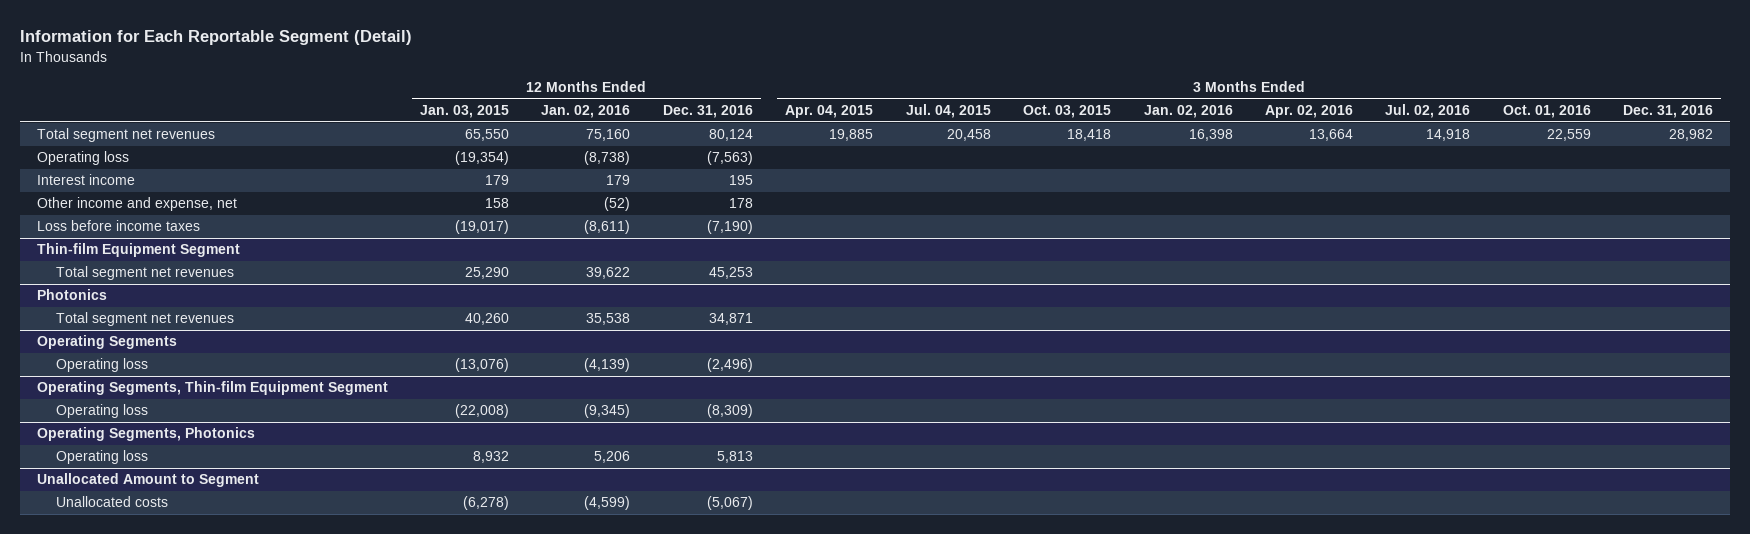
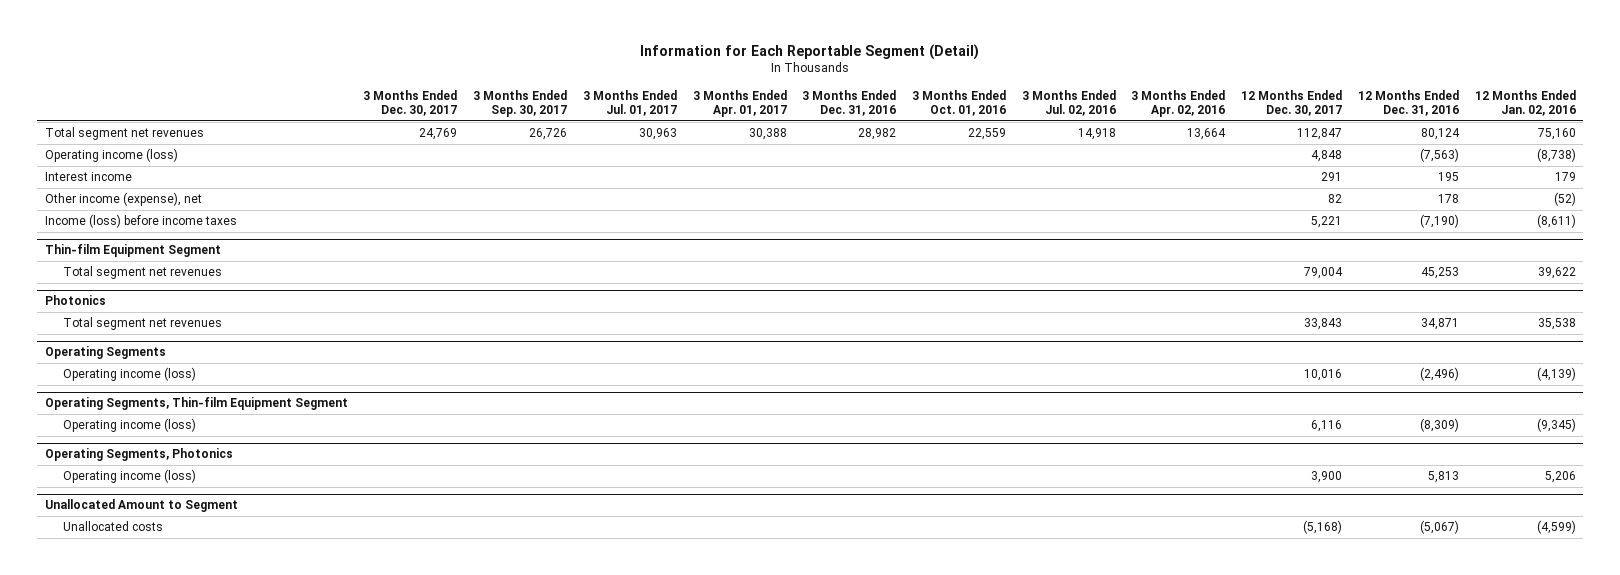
- | 12 Months Ended Jan. 03, 2015 | 12 Months Ended Jan. 02, 2016 | 12 Months Ended Dec. 31, 2016 | 3 Months Ended Apr. 04, 2015 | 3 Months Ended Jul. 04, 2015 | 3 Months Ended Oct. 03, 2015 | 3 Months Ended Jan. 02, 2016 | 3 Months Ended Apr. 02, 2016 | 3 Months Ended Jul. 02, 2016 | 3 Months Ended Oct. 01, 2016 | 3 Months Ended Dec. 31, 2016
+ | 3 Months Ended Dec. 30, 2017 | 3 Months Ended Sep. 30, 2017 | 3 Months Ended Jul. 01, 2017 | 3 Months Ended Apr. 01, 2017 | 3 Months Ended Dec. 31, 2016 | 3 Months Ended Oct. 01, 2016 | 3 Months Ended Jul. 02, 2016 | 3 Months Ended Apr. 02, 2016 | 12 Months Ended Dec. 30, 2017 | 12 Months Ended Dec. 31, 2016 | 12 Months Ended Jan. 02, 2016
- Operating loss | (19,354) | (8,738) | (7,563) | | | | | | | |
+ Operating income (loss) | | | | | | | | | 4,848 | (7,563) | (8,738)
- Other income and expense, net | 158 | (52) | 178 | | | | | | | |
- Loss before income taxes | (19,017) | (8,611) | (7,190) | | | | | | | |
+ Other income (expense), net | | | | | | | | | 82 | 178 | (52)
+ Income (loss) before income taxes | | | | | | | | | 5,221 | (7,190) | (8,611)
@ Operating Segments
- Operating loss | (13,076) | (4,139) | (2,496) | | | | | | | |
+ Operating income (loss) | | | | | | | | | 10,016 | (2,496) | (4,139)
@ Operating Segments, Thin-film Equipment Segment
- Operating loss | (22,008) | (9,345) | (8,309) | | | | | | | |
+ Operating income (loss) | | | | | | | | | 6,116 | (8,309) | (9,345)
@ Operating Segments, Photonics
- Operating loss | 8,932 | 5,206 | 5,813 | | | | | | | |
+ Operating income (loss) | | | | | | | | | 3,900 | 5,813 | 5,206

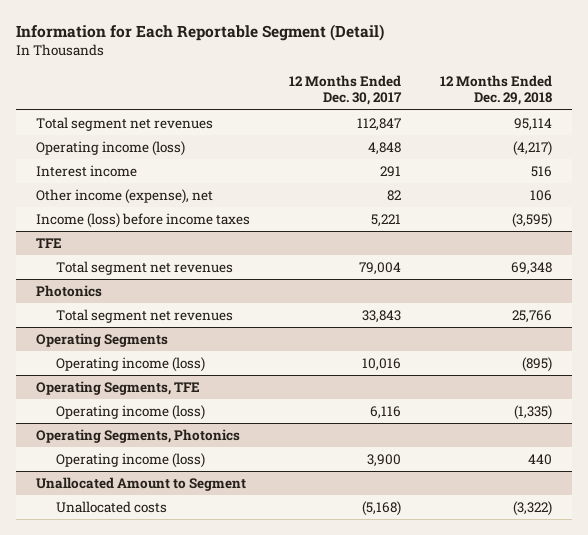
- | 3 Months Ended Dec. 30, 2017 | 3 Months Ended Sep. 30, 2017 | 3 Months Ended Jul. 01, 2017 | 3 Months Ended Apr. 01, 2017 | 3 Months Ended Dec. 31, 2016 | 3 Months Ended Oct. 01, 2016 | 3 Months Ended Jul. 02, 2016 | 3 Months Ended Apr. 02, 2016 | 12 Months Ended Dec. 30, 2017 | 12 Months Ended Dec. 31, 2016 | 12 Months Ended Jan. 02, 2016
+ | 12 Months Ended Dec. 30, 2017 | 12 Months Ended Dec. 29, 2018
- Thin-film Equipment Segment
+ TFE
- Operating Segments, Thin-film Equipment Segment
+ Operating Segments, TFE

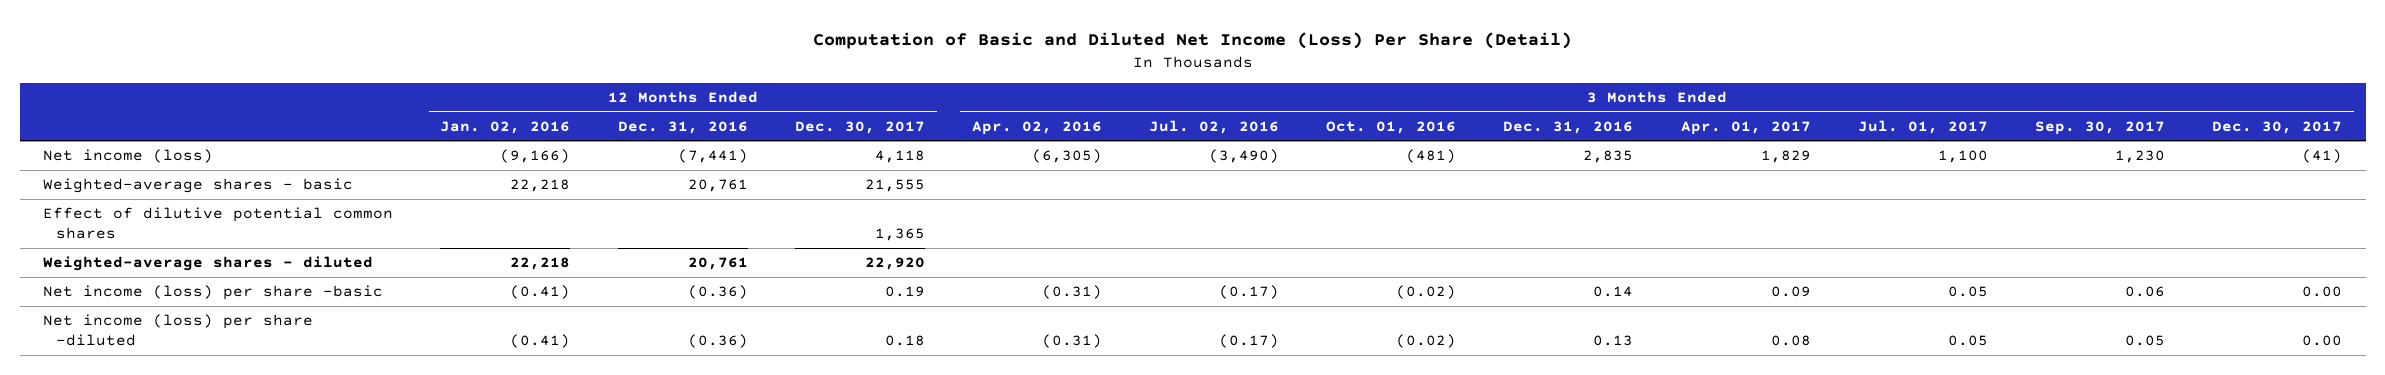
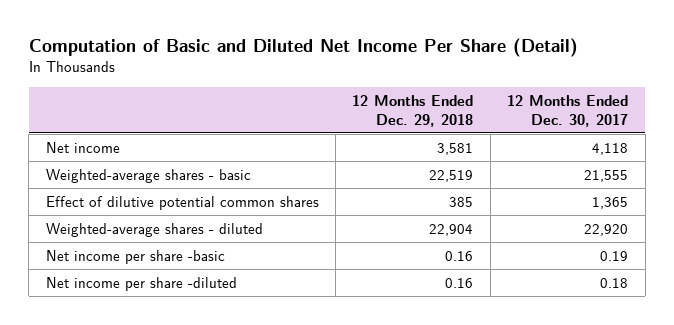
- Computation of Basic and Diluted Net Income (Loss) Per Share (Detail)
+ Computation of Basic and Diluted Net Income Per Share (Detail)
- | 12 Months Ended Jan. 02, 2016 | 12 Months Ended Dec. 31, 2016 | 12 Months Ended Dec. 30, 2017 | 3 Months Ended Apr. 02, 2016 | 3 Months Ended Jul. 02, 2016 | 3 Months Ended Oct. 01, 2016 | 3 Months Ended Dec. 31, 2016 | 3 Months Ended Apr. 01, 2017 | 3 Months Ended Jul. 01, 2017 | 3 Months Ended Sep. 30, 2017 | 3 Months Ended Dec. 30, 2017
+ | 12 Months Ended Dec. 29, 2018 | 12 Months Ended Dec. 30, 2017
- Net income (loss) | (9,166) | (7,441) | 4,118 | (6,305) | (3,490) | (481) | 2,835 | 1,829 | 1,100 | 1,230 | (41)
+ Net income | 3,581 | 4,118
- Net income (loss) per share -basic | (0.41) | (0.36) | 0.19 | (0.31) | (0.17) | (0.02) | 0.14 | 0.09 | 0.05 | 0.06 | 0.00
- Net income (loss) per share -diluted | (0.41) | (0.36) | 0.18 | (0.31) | (0.17) | (0.02) | 0.13 | 0.08 | 0.05 | 0.05 | 0.00
+ Net income per share -basic | 0.16 | 0.19
+ Net income per share -diluted | 0.16 | 0.18

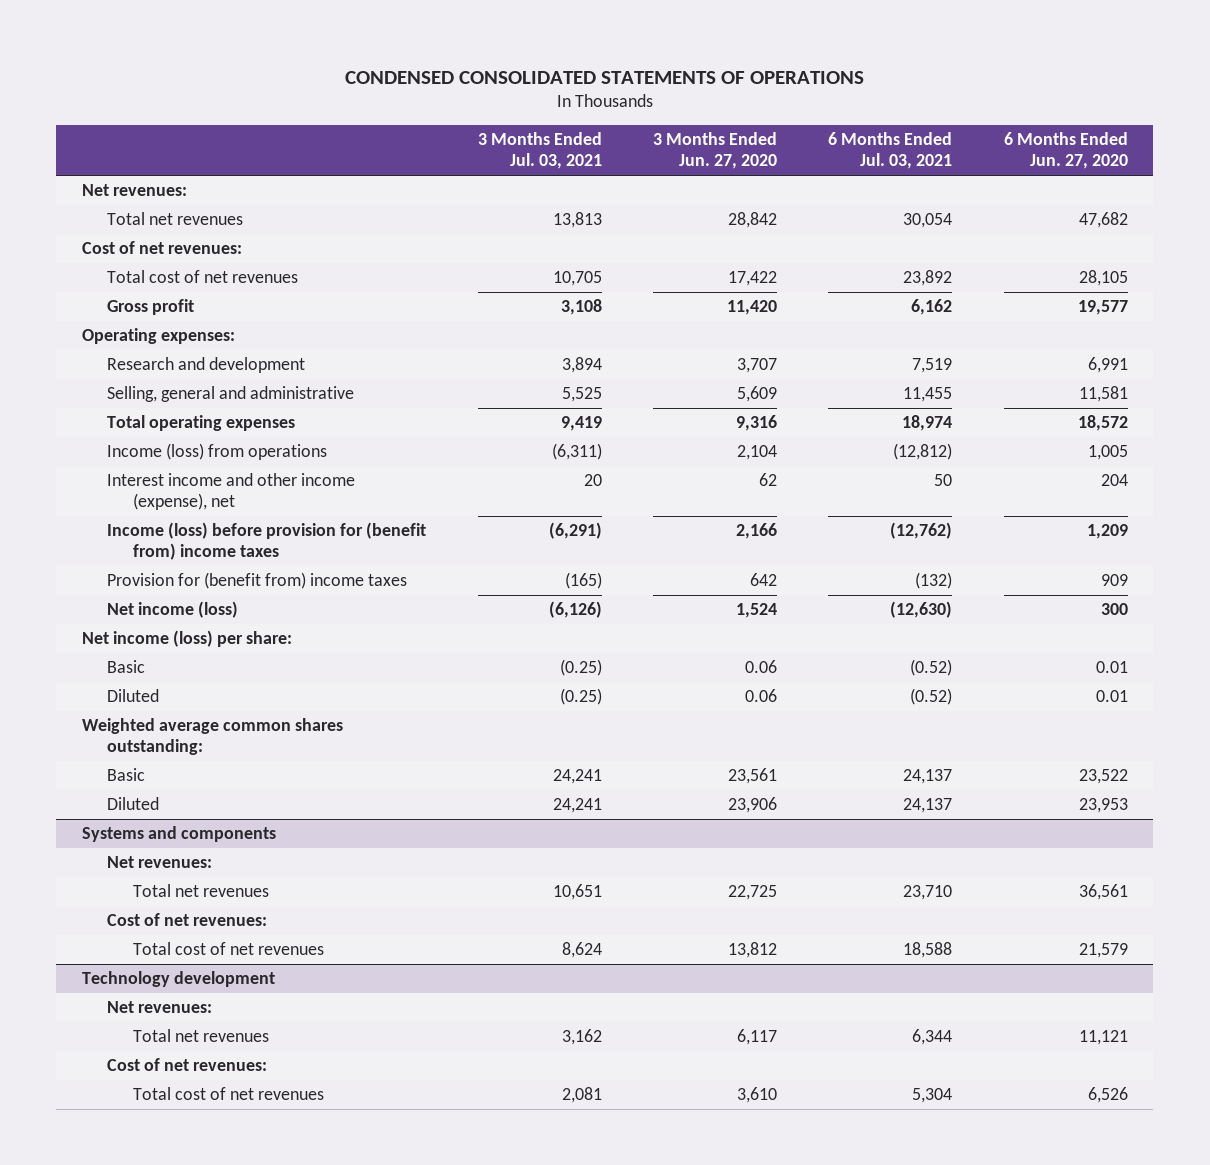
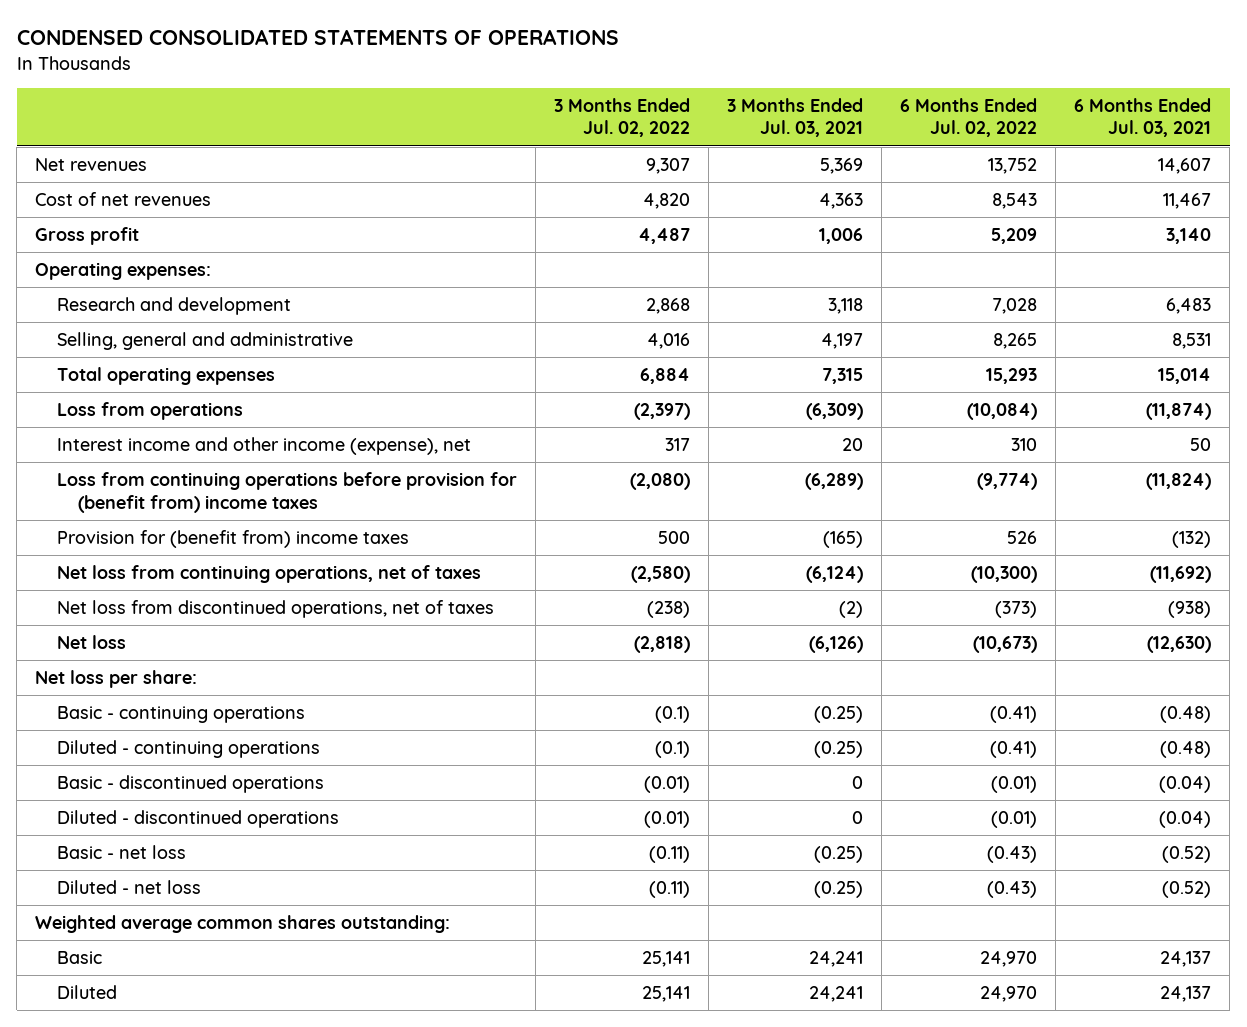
- | 3 Months Ended Jul. 03, 2021 | 3 Months Ended Jun. 27, 2020 | 6 Months Ended Jul. 03, 2021 | 6 Months Ended Jun. 27, 2020
+ | 3 Months Ended Jul. 02, 2022 | 3 Months Ended Jul. 03, 2021 | 6 Months Ended Jul. 02, 2022 | 6 Months Ended Jul. 03, 2021
- Net revenues:
- Total net revenues | 13,813 | 28,842 | 30,054 | 47,682
- Cost of net revenues:
- Total cost of net revenues | 10,705 | 17,422 | 23,892 | 28,105
- Gross profit | 3,108 | 11,420 | 6,162 | 19,577
+ Net revenues | 9,307 | 5,369 | 13,752 | 14,607
+ Cost of net revenues | 4,820 | 4,363 | 8,543 | 11,467
+ Gross profit | 4,487 | 1,006 | 5,209 | 3,140
- Research and development | 3,894 | 3,707 | 7,519 | 6,991
- Selling, general and administrative | 5,525 | 5,609 | 11,455 | 11,581
- Total operating expenses | 9,419 | 9,316 | 18,974 | 18,572
- Income (loss) from operations | (6,311) | 2,104 | (12,812) | 1,005
+ Research and development | 2,868 | 3,118 | 7,028 | 6,483
+ Selling, general and administrative | 4,016 | 4,197 | 8,265 | 8,531
+ Total operating expenses | 6,884 | 7,315 | 15,293 | 15,014
+ Loss from operations | (2,397) | (6,309) | (10,084) | (11,874)
- Income (loss) before provision for (benefit from) income taxes | (6,291) | 2,166 | (12,762) | 1,209
+ Loss from continuing operations before provision for (benefit from) income taxes | (2,080) | (6,289) | (9,774) | (11,824)
- Net income (loss) | (6,126) | 1,524 | (12,630) | 300
- Net income (loss) per share:
- Basic | (0.25) | 0.06 | (0.52) | 0.01
- Diluted | (0.25) | 0.06 | (0.52) | 0.01
+ Net loss from continuing operations, net of taxes | (2,580) | (6,124) | (10,300) | (11,692)
+ Net loss from discontinued operations, net of taxes | (238) | (2) | (373) | (938)
+ Net loss | (2,818) | (6,126) | (10,673) | (12,630)
+ Net loss per share:
+ Basic - continuing operations | (0.1) | (0.25) | (0.41) | (0.48)
+ Diluted - continuing operations | (0.1) | (0.25) | (0.41) | (0.48)
+ Basic - discontinued operations | (0.01) | 0 | (0.01) | (0.04)
+ Diluted - discontinued operations | (0.01) | 0 | (0.01) | (0.04)
+ Basic - net loss | (0.11) | (0.25) | (0.43) | (0.52)
+ Diluted - net loss | (0.11) | (0.25) | (0.43) | (0.52)
- Systems and components
- Net revenues:
- Total net revenues | 10,651 | 22,725 | 23,710 | 36,561
- Cost of net revenues:
- Total cost of net revenues | 8,624 | 13,812 | 18,588 | 21,579
- Technology development
- Net revenues:
- Total net revenues | 3,162 | 6,117 | 6,344 | 11,121
- Cost of net revenues:
- Total cost of net revenues | 2,081 | 3,610 | 5,304 | 6,526

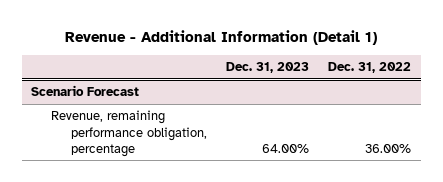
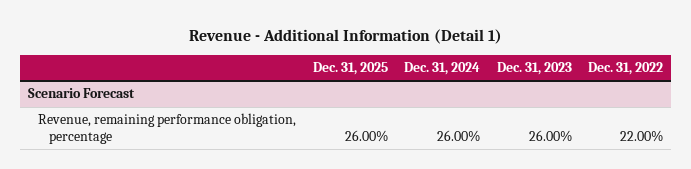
- | Dec. 31, 2023 | Dec. 31, 2022
+ | Dec. 31, 2025 | Dec. 31, 2024 | Dec. 31, 2023 | Dec. 31, 2022
@ Scenario Forecast
- Revenue, remaining performance obligation, percentage | 64.00% | 36.00%
+ Revenue, remaining performance obligation, percentage | 26.00% | 26.00% | 26.00% | 22.00%

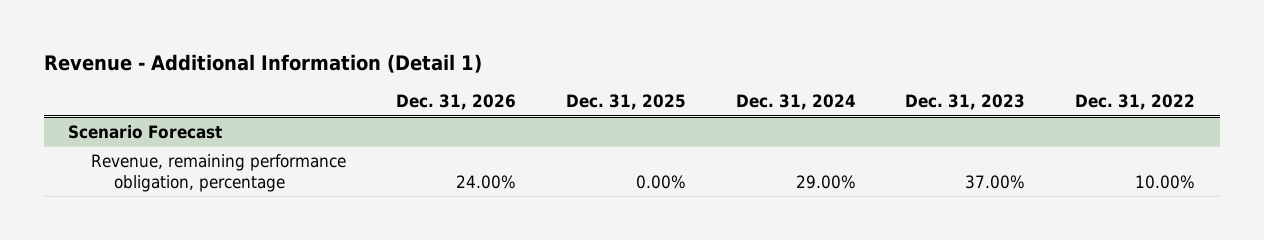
- | Dec. 31, 2025 | Dec. 31, 2024 | Dec. 31, 2023 | Dec. 31, 2022
+ | Dec. 31, 2026 | Dec. 31, 2025 | Dec. 31, 2024 | Dec. 31, 2023 | Dec. 31, 2022
@ Scenario Forecast
- Revenue, remaining performance obligation, percentage | 26.00% | 26.00% | 26.00% | 22.00%
+ Revenue, remaining performance obligation, percentage | 24.00% | 0.00% | 29.00% | 37.00% | 10.00%

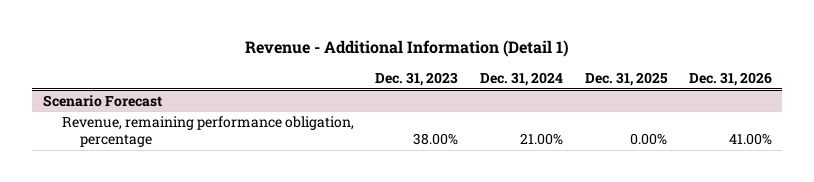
- | Dec. 31, 2026 | Dec. 31, 2025 | Dec. 31, 2024 | Dec. 31, 2023 | Dec. 31, 2022
+ | Dec. 31, 2023 | Dec. 31, 2024 | Dec. 31, 2025 | Dec. 31, 2026
@ Scenario Forecast
- Revenue, remaining performance obligation, percentage | 24.00% | 0.00% | 29.00% | 37.00% | 10.00%
+ Revenue, remaining performance obligation, percentage | 38.00% | 21.00% | 0.00% | 41.00%

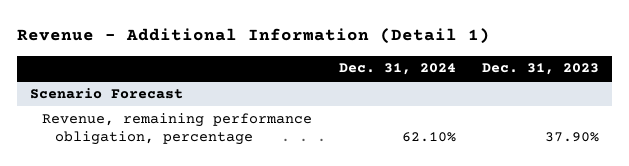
- | Dec. 31, 2023 | Dec. 31, 2024 | Dec. 31, 2025 | Dec. 31, 2026
+ | Dec. 31, 2024 | Dec. 31, 2023
@ Scenario Forecast
- Revenue, remaining performance obligation, percentage | 38.00% | 21.00% | 0.00% | 41.00%
+ Revenue, remaining performance obligation, percentage | 62.10% | 37.90%

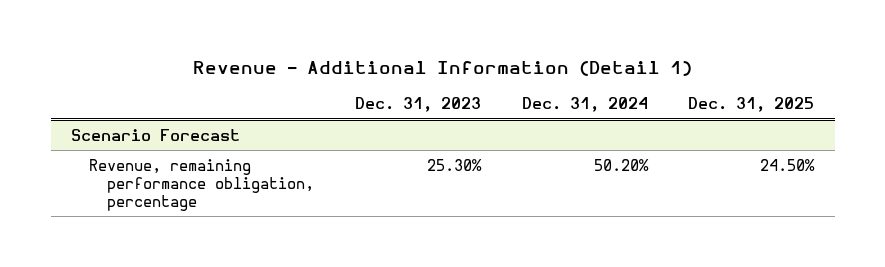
- | Dec. 31, 2024 | Dec. 31, 2023
+ | Dec. 31, 2023 | Dec. 31, 2024 | Dec. 31, 2025
@ Scenario Forecast
- Revenue, remaining performance obligation, percentage | 62.10% | 37.90%
+ Revenue, remaining performance obligation, percentage | 25.30% | 50.20% | 24.50%

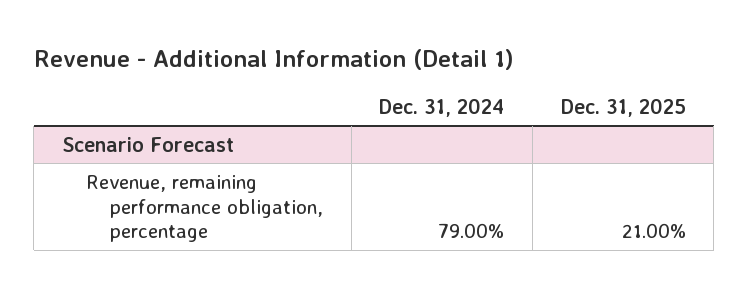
- | Dec. 31, 2023 | Dec. 31, 2024 | Dec. 31, 2025
+ | Dec. 31, 2024 | Dec. 31, 2025
@ Scenario Forecast
- Revenue, remaining performance obligation, percentage | 25.30% | 50.20% | 24.50%
+ Revenue, remaining performance obligation, percentage | 79.00% | 21.00%

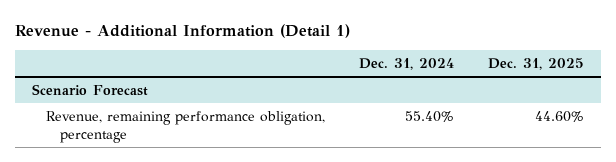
@ Scenario Forecast
- Revenue, remaining performance obligation, percentage | 79.00% | 21.00%
+ Revenue, remaining performance obligation, percentage | 55.40% | 44.60%

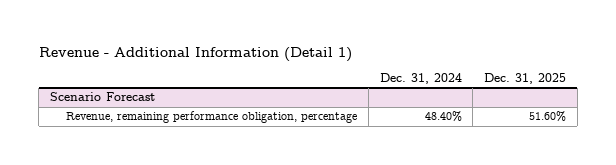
@ Scenario Forecast
- Revenue, remaining performance obligation, percentage | 55.40% | 44.60%
+ Revenue, remaining performance obligation, percentage | 48.40% | 51.60%

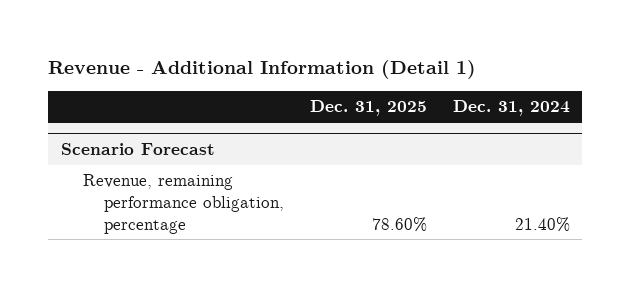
- | Dec. 31, 2024 | Dec. 31, 2025
+ | Dec. 31, 2025 | Dec. 31, 2024
@ Scenario Forecast
- Revenue, remaining performance obligation, percentage | 48.40% | 51.60%
+ Revenue, remaining performance obligation, percentage | 78.60% | 21.40%

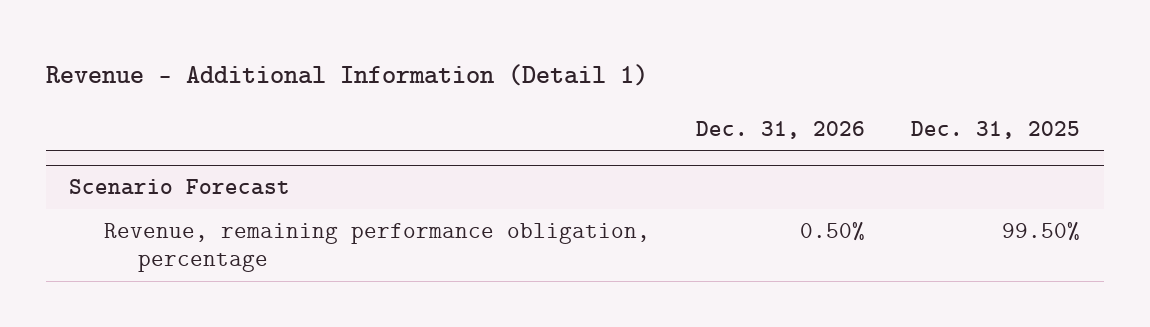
- | Dec. 31, 2025 | Dec. 31, 2024
+ | Dec. 31, 2026 | Dec. 31, 2025
@ Scenario Forecast
- Revenue, remaining performance obligation, percentage | 78.60% | 21.40%
+ Revenue, remaining performance obligation, percentage | 0.50% | 99.50%

